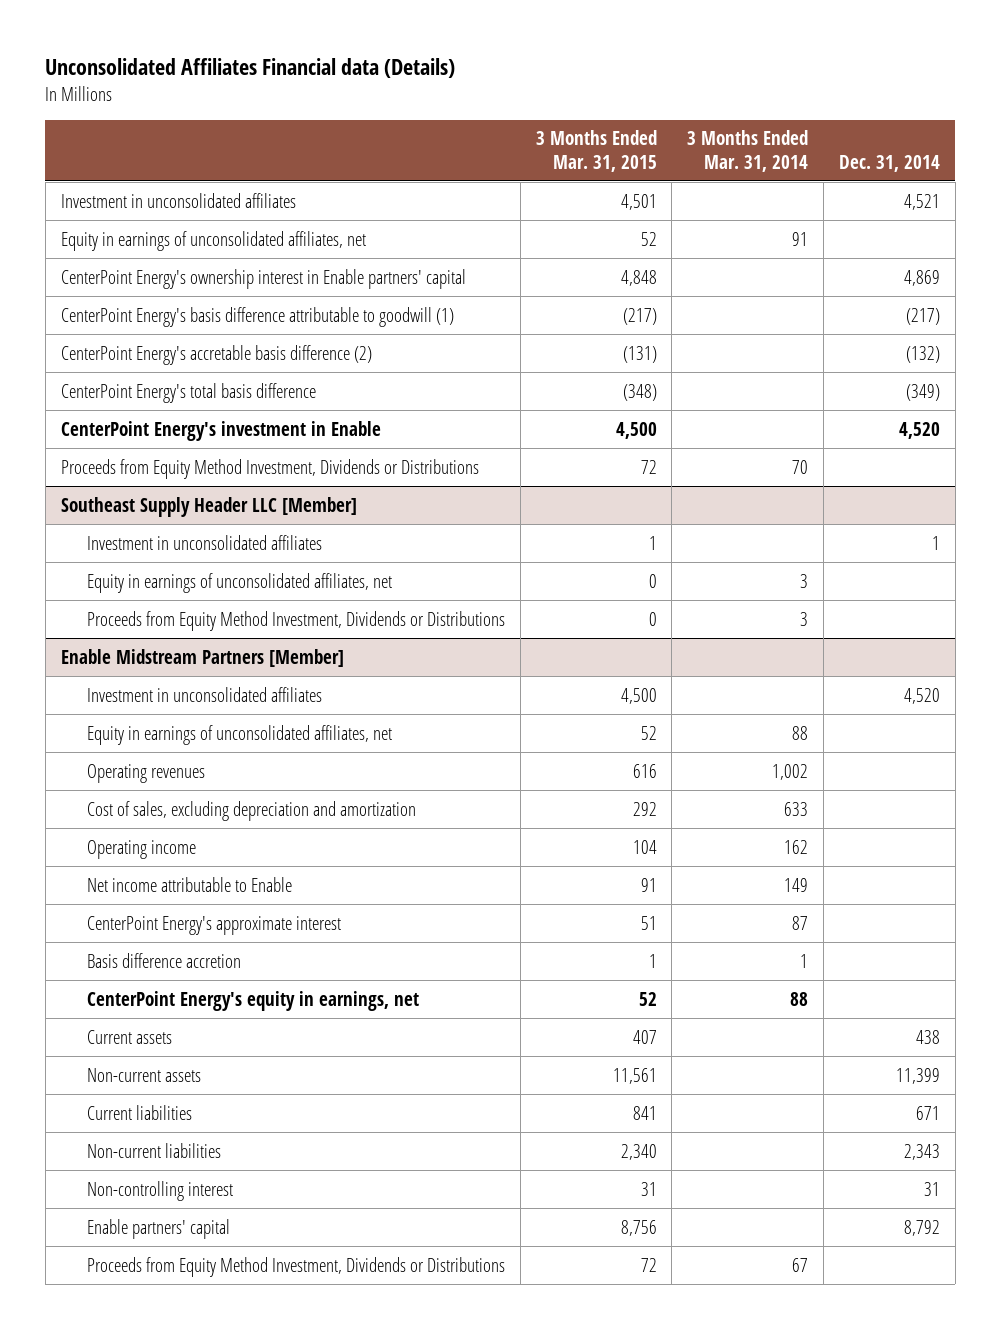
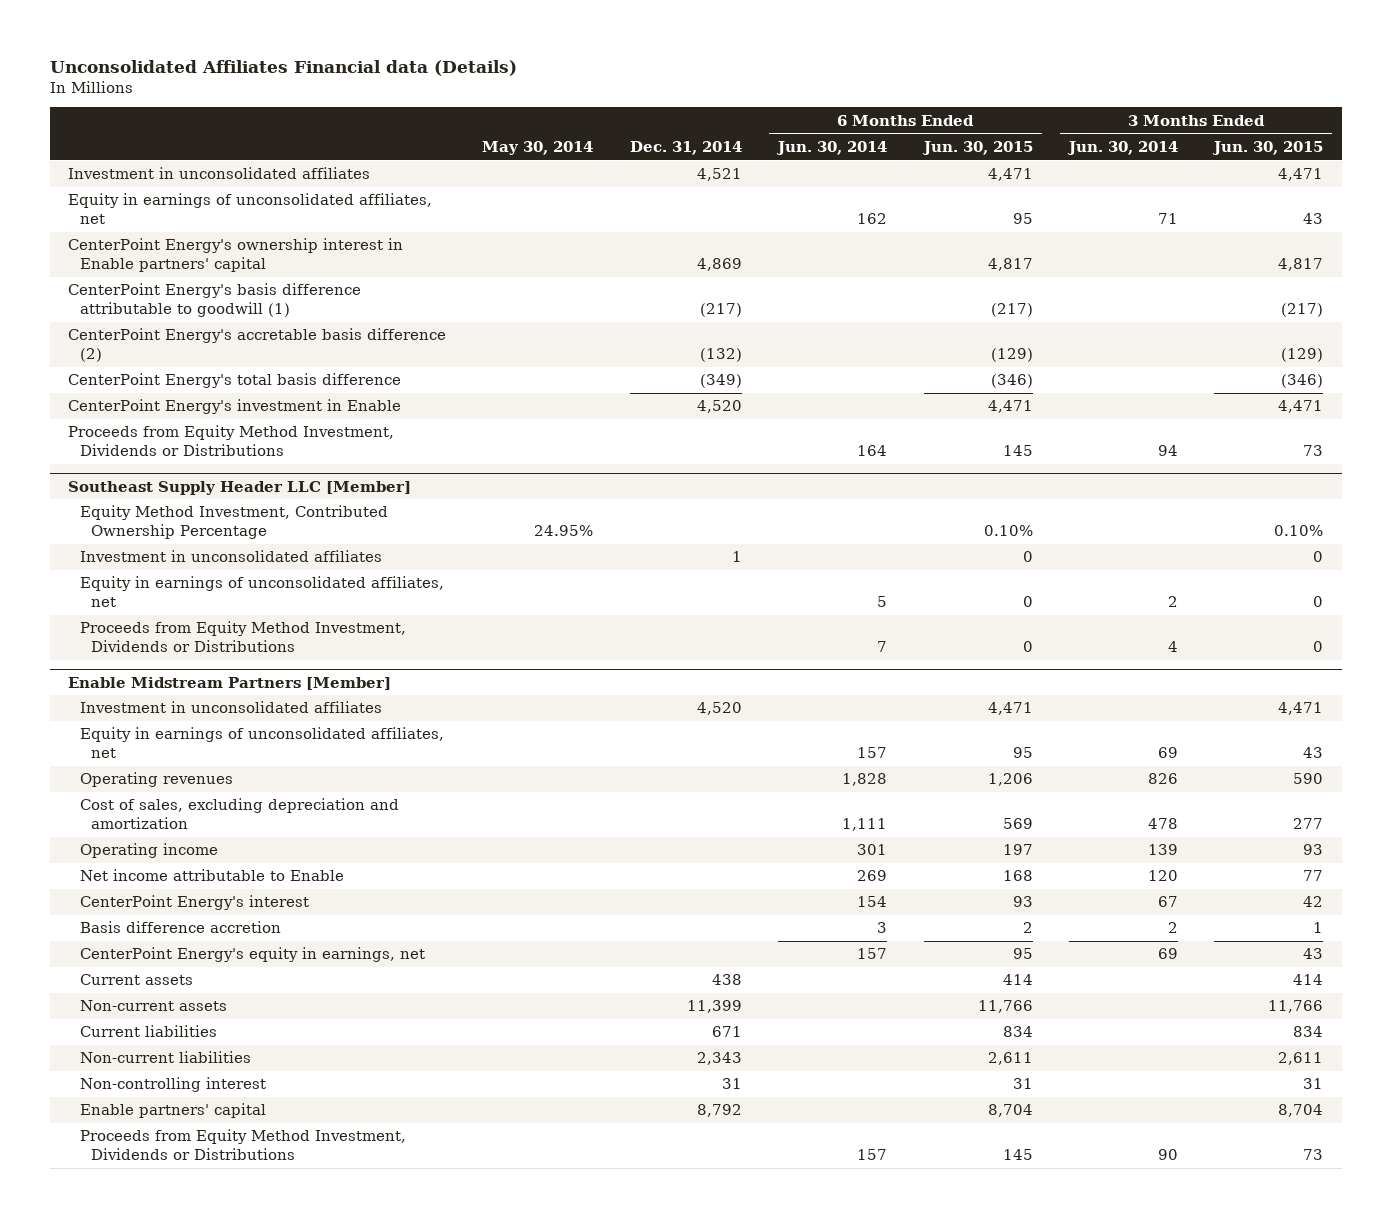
- | 3 Months Ended Mar. 31, 2015 | 3 Months Ended Mar. 31, 2014 | Dec. 31, 2014
+ | May 30, 2014 | Dec. 31, 2014 | 6 Months Ended Jun. 30, 2014 | 6 Months Ended Jun. 30, 2015 | 3 Months Ended Jun. 30, 2014 | 3 Months Ended Jun. 30, 2015
@ Southeast Supply Header LLC [Member]
+ Equity Method Investment, Contributed Ownership Percentage | 24.95% | | | 0.10% | | 0.10%
@ Enable Midstream Partners [Member]
- CenterPoint Energy's approximate interest | 51 | 87 |
+ CenterPoint Energy's interest | | | 154 | 93 | 67 | 42

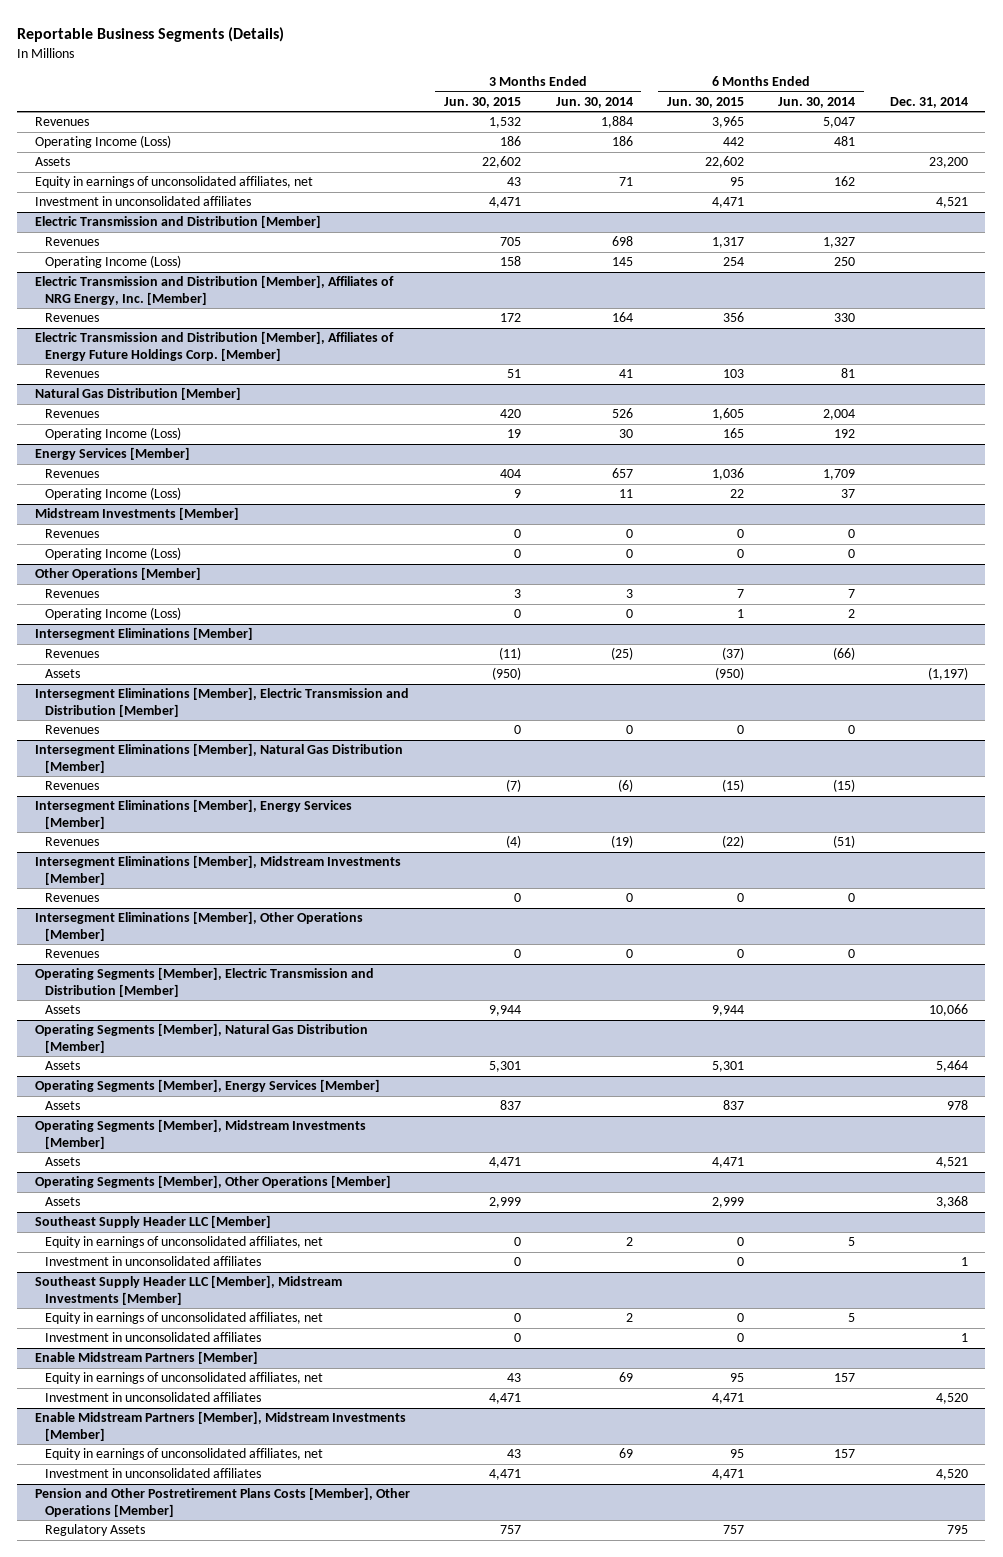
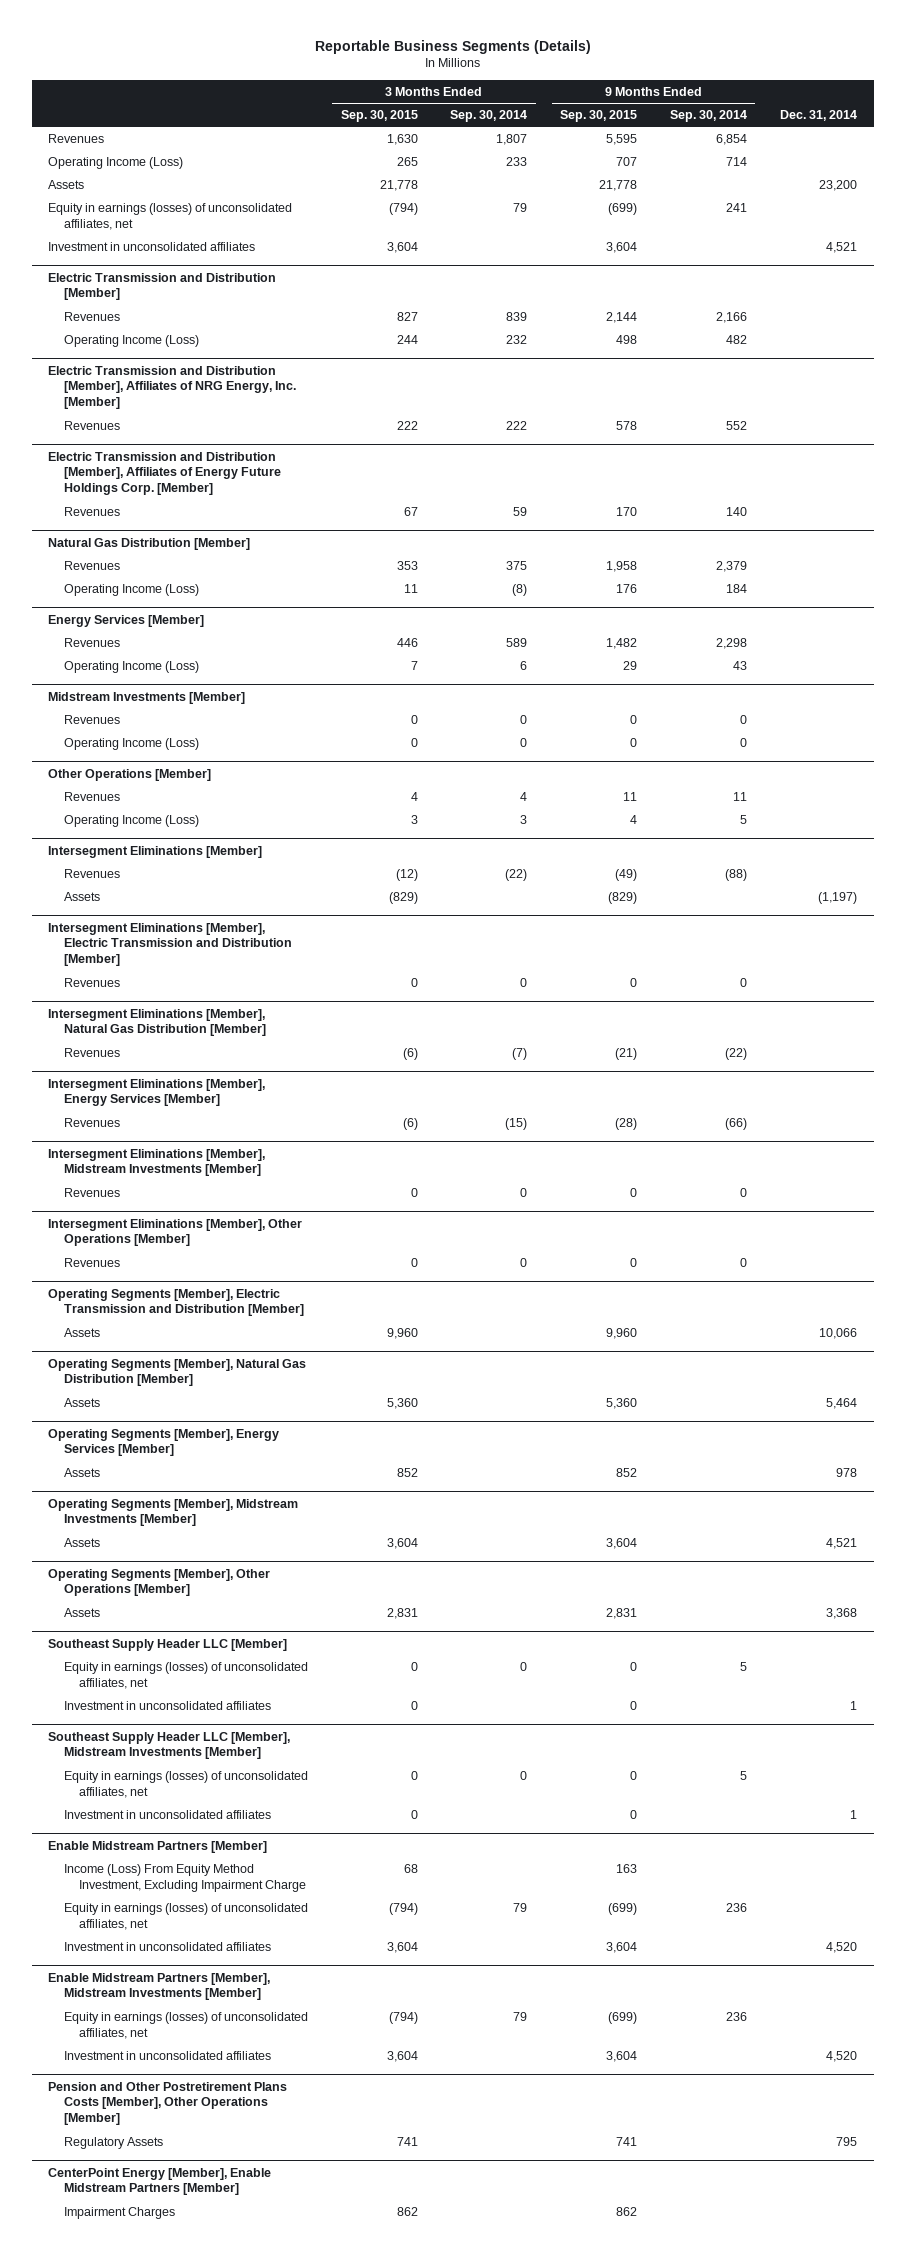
- | 3 Months Ended Jun. 30, 2015 | 3 Months Ended Jun. 30, 2014 | 6 Months Ended Jun. 30, 2015 | 6 Months Ended Jun. 30, 2014 | Dec. 31, 2014
+ | 3 Months Ended Sep. 30, 2015 | 3 Months Ended Sep. 30, 2014 | 9 Months Ended Sep. 30, 2015 | 9 Months Ended Sep. 30, 2014 | Dec. 31, 2014
- Equity in earnings of unconsolidated affiliates, net | 43 | 71 | 95 | 162 |
+ Equity in earnings (losses) of unconsolidated affiliates, net | (794) | 79 | (699) | 241 |
@ Southeast Supply Header LLC [Member]
- Equity in earnings of unconsolidated affiliates, net | 0 | 2 | 0 | 5 |
+ Equity in earnings (losses) of unconsolidated affiliates, net | 0 | 0 | 0 | 5 |
@ Southeast Supply Header LLC [Member], Midstream Investments [Member]
- Equity in earnings of unconsolidated affiliates, net | 0 | 2 | 0 | 5 |
+ Equity in earnings (losses) of unconsolidated affiliates, net | 0 | 0 | 0 | 5 |
@ Enable Midstream Partners [Member]
- Equity in earnings of unconsolidated affiliates, net | 43 | 69 | 95 | 157 |
+ Income (Loss) From Equity Method Investment, Excluding Impairment Charge | 68 | | 163 | |
+ Equity in earnings (losses) of unconsolidated affiliates, net | (794) | 79 | (699) | 236 |
@ Enable Midstream Partners [Member], Midstream Investments [Member]
- Equity in earnings of unconsolidated affiliates, net | 43 | 69 | 95 | 157 |
+ Equity in earnings (losses) of unconsolidated affiliates, net | (794) | 79 | (699) | 236 |
+ CenterPoint Energy [Member], Enable Midstream Partners [Member]
+ Impairment Charges | 862 | | 862 | |

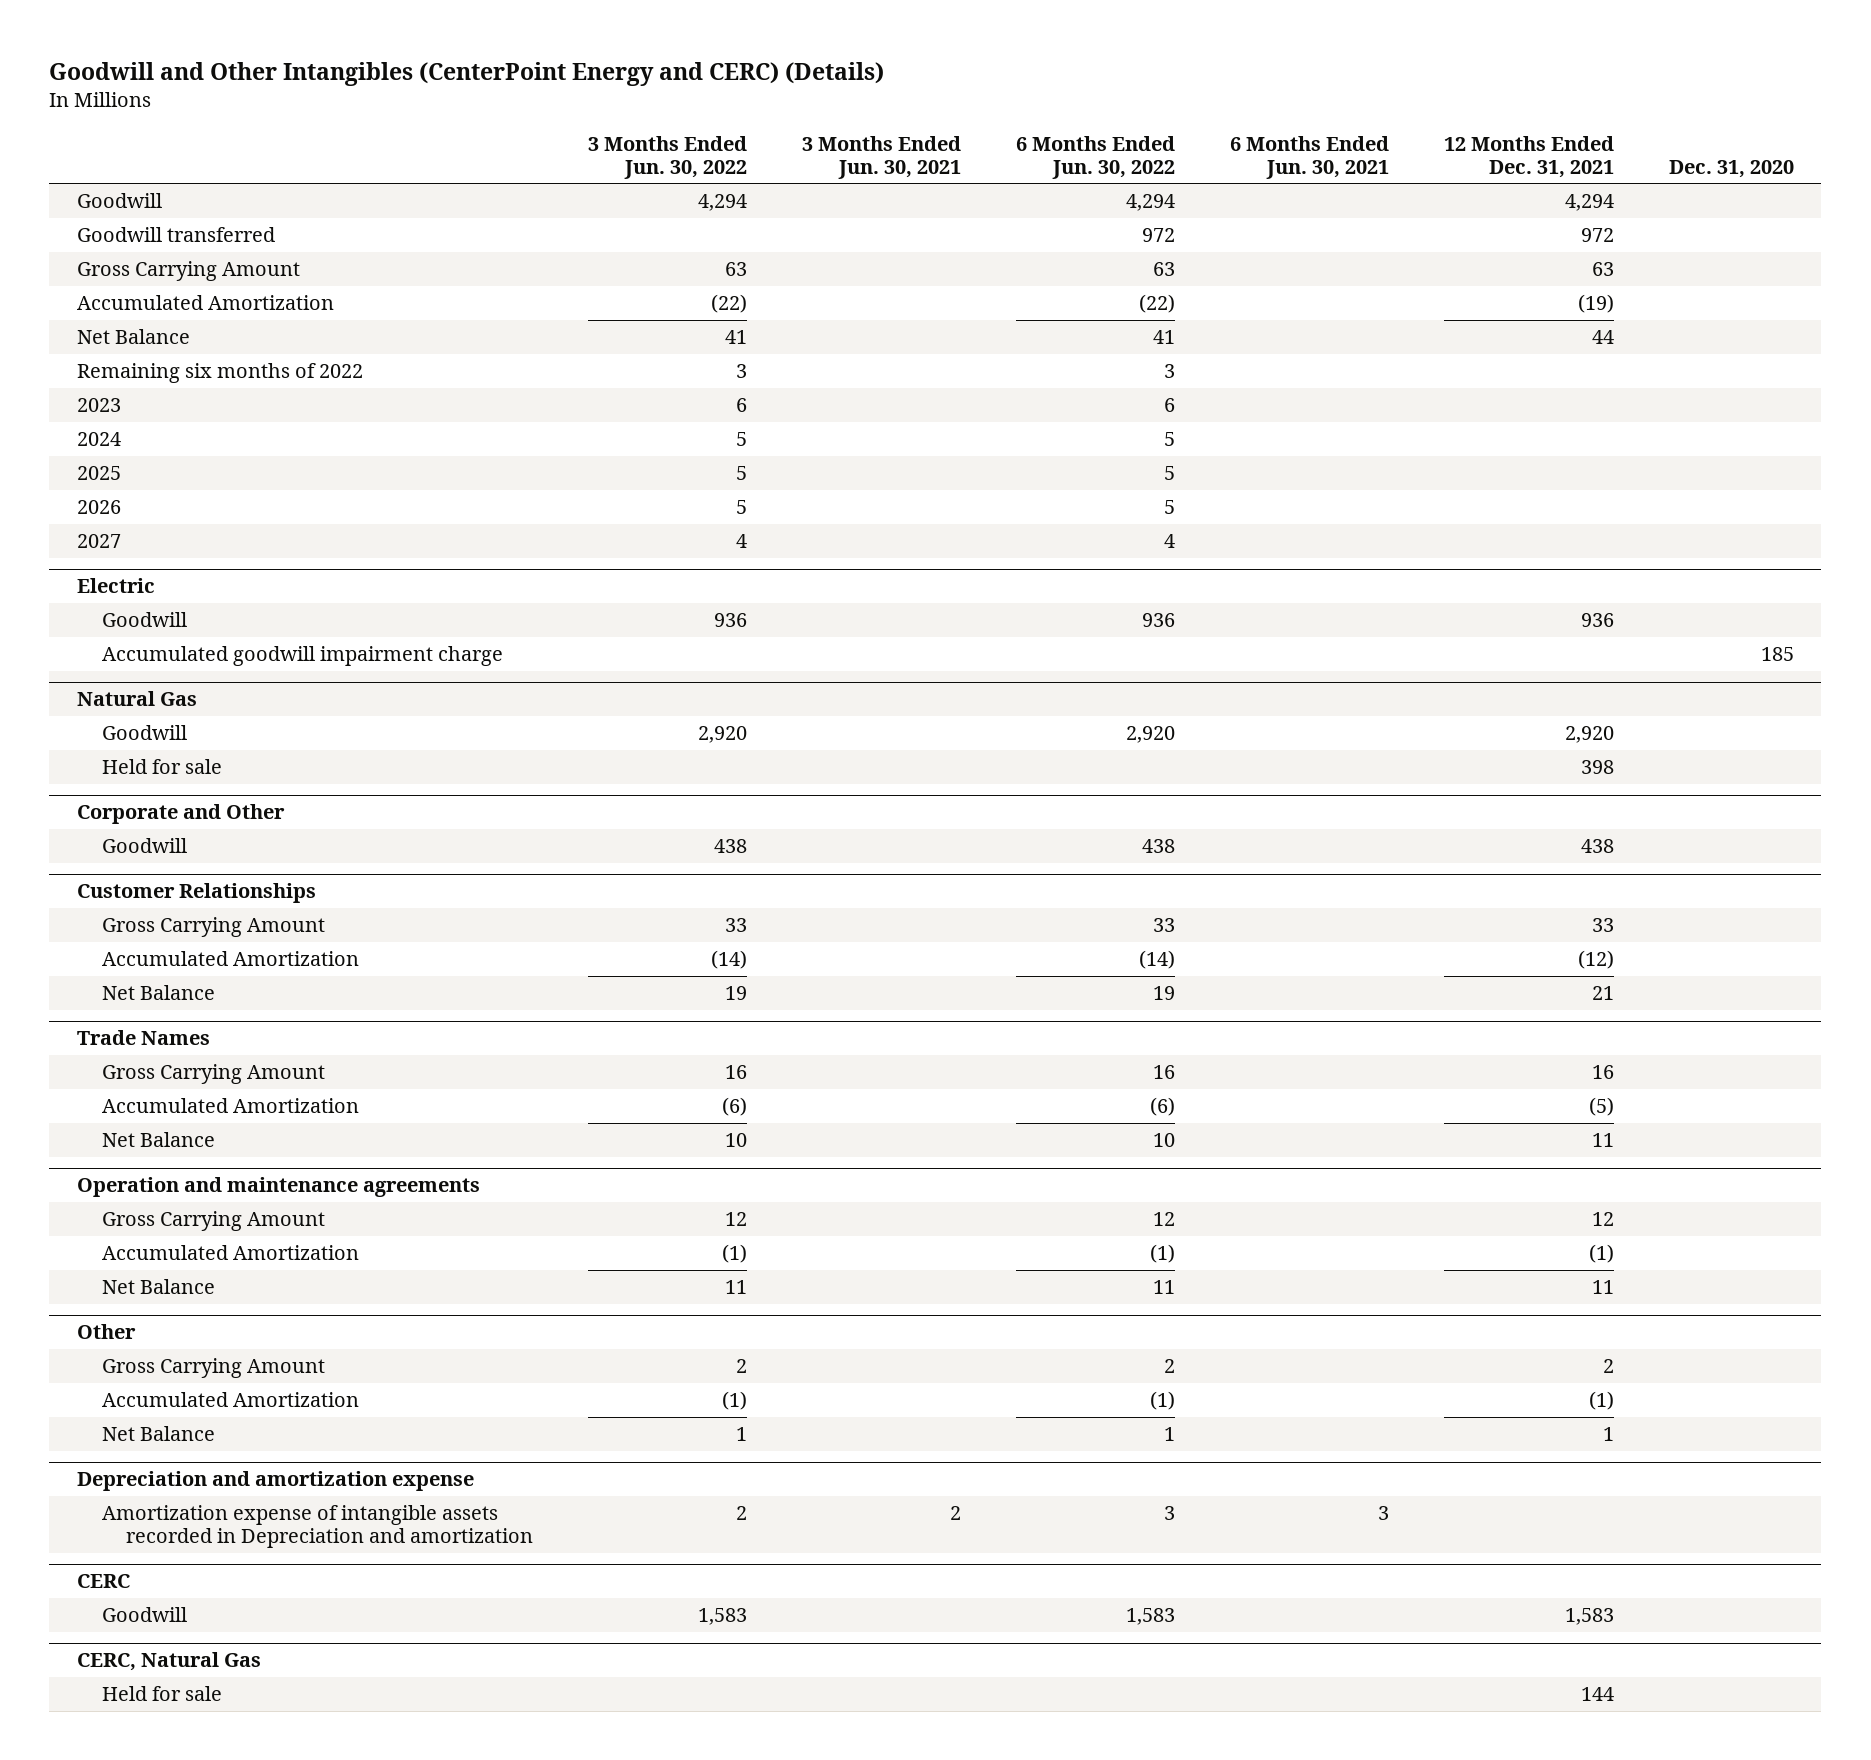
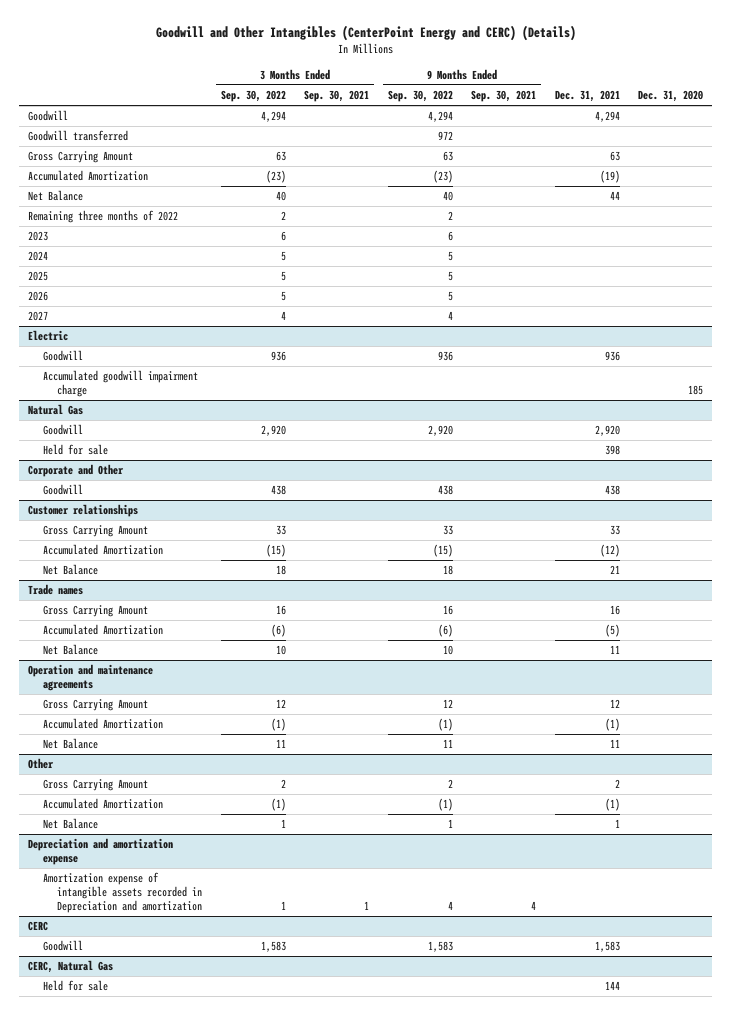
- | 3 Months Ended Jun. 30, 2022 | 3 Months Ended Jun. 30, 2021 | 6 Months Ended Jun. 30, 2022 | 6 Months Ended Jun. 30, 2021 | 12 Months Ended Dec. 31, 2021 | Dec. 31, 2020
+ | 3 Months Ended Sep. 30, 2022 | 3 Months Ended Sep. 30, 2021 | 9 Months Ended Sep. 30, 2022 | 9 Months Ended Sep. 30, 2021 | Dec. 31, 2021 | Dec. 31, 2020
- Remaining six months of 2022 | 3 | | 3 | | |
+ Remaining three months of 2022 | 2 | | 2 | | |
- Customer Relationships
+ Customer relationships
- Trade Names
+ Trade names

